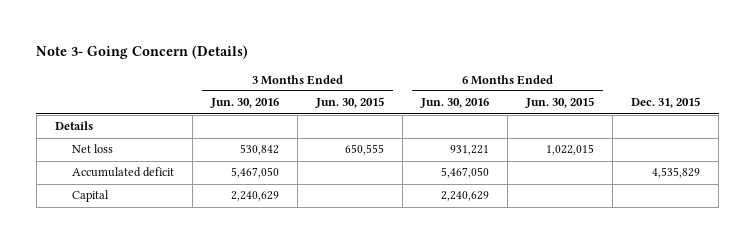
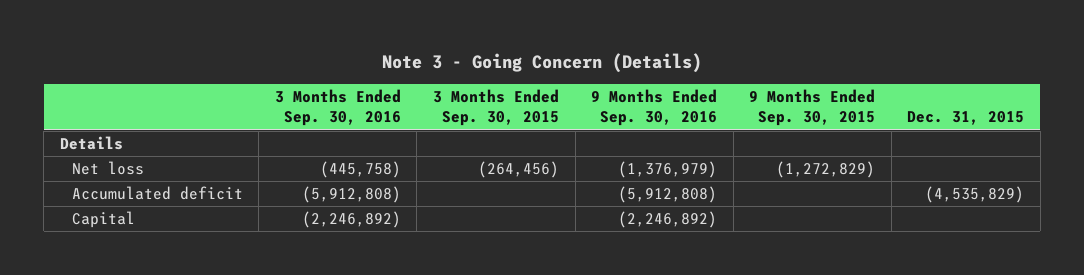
- Note 3- Going Concern (Details)
+ Note 3 - Going Concern (Details)
- | 3 Months Ended Jun. 30, 2016 | 3 Months Ended Jun. 30, 2015 | 6 Months Ended Jun. 30, 2016 | 6 Months Ended Jun. 30, 2015 | Dec. 31, 2015
+ | 3 Months Ended Sep. 30, 2016 | 3 Months Ended Sep. 30, 2015 | 9 Months Ended Sep. 30, 2016 | 9 Months Ended Sep. 30, 2015 | Dec. 31, 2015
- Accumulated deficit | 5,467,050 | | 5,467,050 | | 4,535,829
+ Accumulated deficit | (5,912,808) | | (5,912,808) | | (4,535,829)

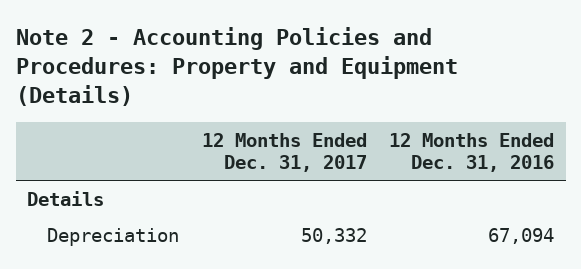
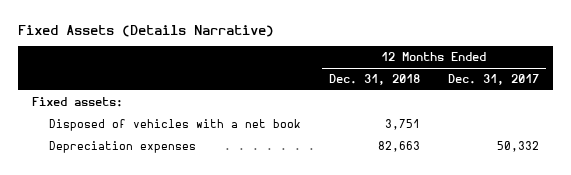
- Note 2 - Accounting Policies and Procedures: Property and Equipment (Details)
+ Fixed Assets (Details Narrative)
- | 12 Months Ended Dec. 31, 2017 | 12 Months Ended Dec. 31, 2016
+ | 12 Months Ended Dec. 31, 2018 | 12 Months Ended Dec. 31, 2017
- Details
- Depreciation | 50,332 | 67,094
+ Fixed assets:
+ Disposed of vehicles with a net book | 3,751 |
+ Depreciation expenses | 82,663 | 50,332

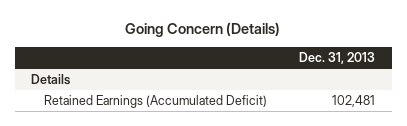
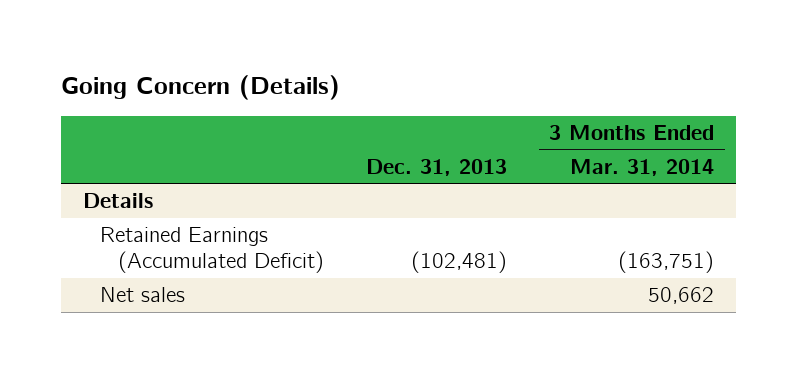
- | Dec. 31, 2013
+ | Dec. 31, 2013 | 3 Months Ended Mar. 31, 2014
- Retained Earnings (Accumulated Deficit) | 102,481
+ Retained Earnings (Accumulated Deficit) | (102,481) | (163,751)
+ Net sales | | 50,662

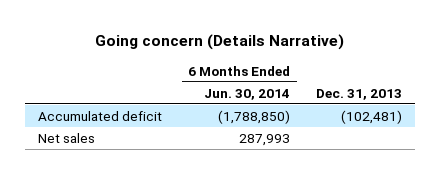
- Going Concern (Details)
+ Going concern (Details Narrative)
- | Dec. 31, 2013 | 3 Months Ended Mar. 31, 2014
+ | 6 Months Ended Jun. 30, 2014 | Dec. 31, 2013
- Details
- Retained Earnings (Accumulated Deficit) | (102,481) | (163,751)
+ Accumulated deficit | (1,788,850) | (102,481)

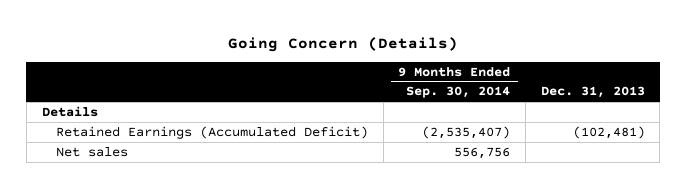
- Going concern (Details Narrative)
+ Going Concern (Details)
- | 6 Months Ended Jun. 30, 2014 | Dec. 31, 2013
+ | 9 Months Ended Sep. 30, 2014 | Dec. 31, 2013
- Accumulated deficit | (1,788,850) | (102,481)
+ Details
+ Retained Earnings (Accumulated Deficit) | (2,535,407) | (102,481)

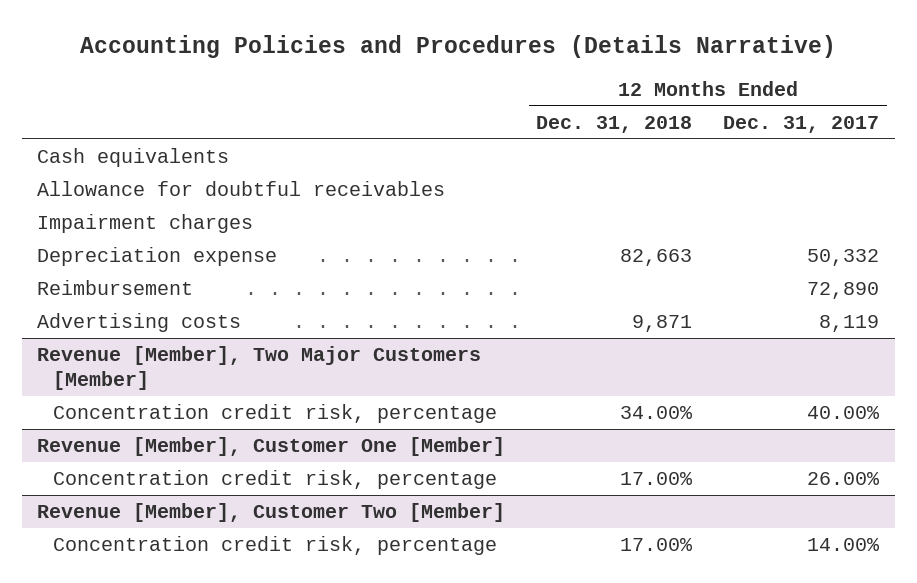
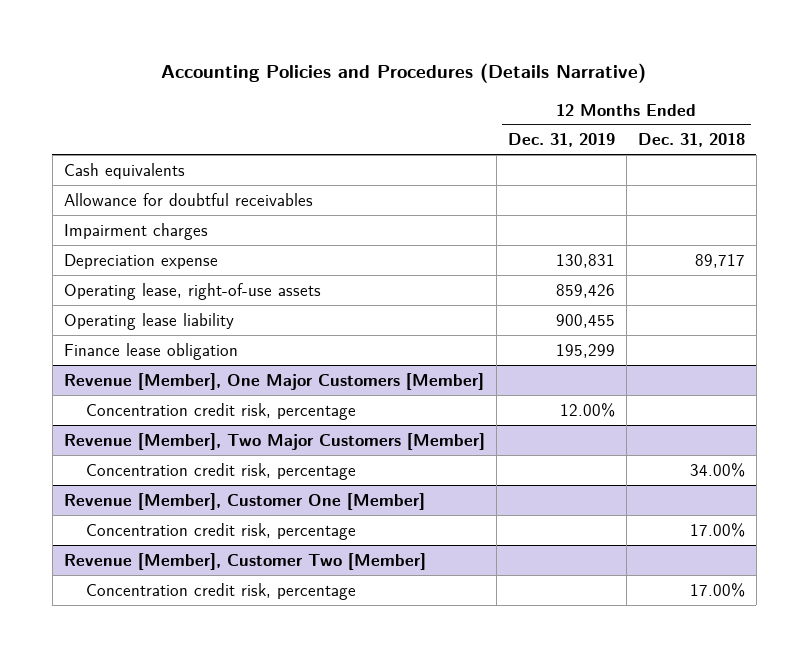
- | 12 Months Ended Dec. 31, 2018 | 12 Months Ended Dec. 31, 2017
+ | 12 Months Ended Dec. 31, 2019 | 12 Months Ended Dec. 31, 2018
- Depreciation expense | 82,663 | 50,332
- Reimbursement | | 72,890
- Advertising costs | 9,871 | 8,119
+ Depreciation expense | 130,831 | 89,717
+ Operating lease, right-of-use assets | 859,426 |
+ Operating lease liability | 900,455 |
+ Finance lease obligation | 195,299 |
+ Revenue [Member], One Major Customers [Member]
+ Concentration credit risk, percentage | 12.00% |

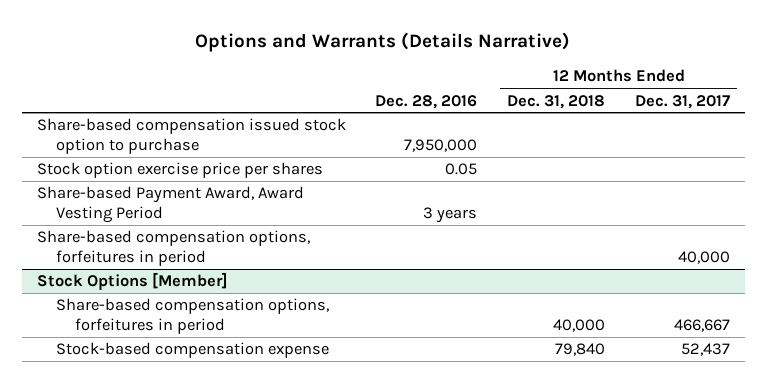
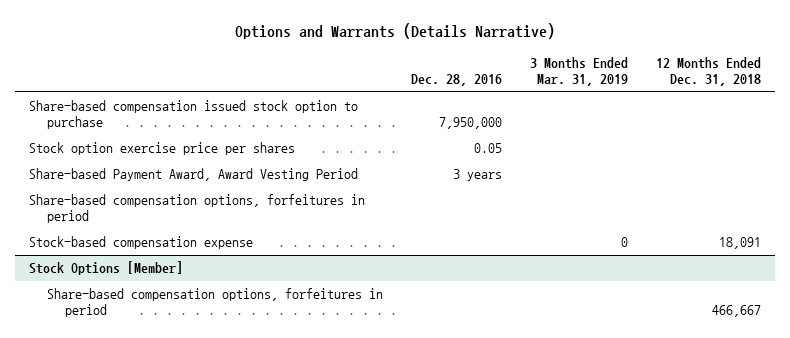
- | Dec. 28, 2016 | 12 Months Ended Dec. 31, 2018 | 12 Months Ended Dec. 31, 2017
+ | Dec. 28, 2016 | 3 Months Ended Mar. 31, 2019 | 12 Months Ended Dec. 31, 2018
+ Stock-based compensation expense | | 0 | 18,091
@ Stock Options [Member]
- Share-based compensation options, forfeitures in period | | 40,000 | 466,667
- Stock-based compensation expense | | 79,840 | 52,437
+ Share-based compensation options, forfeitures in period | | | 466,667

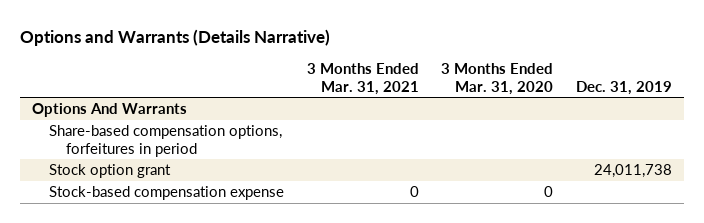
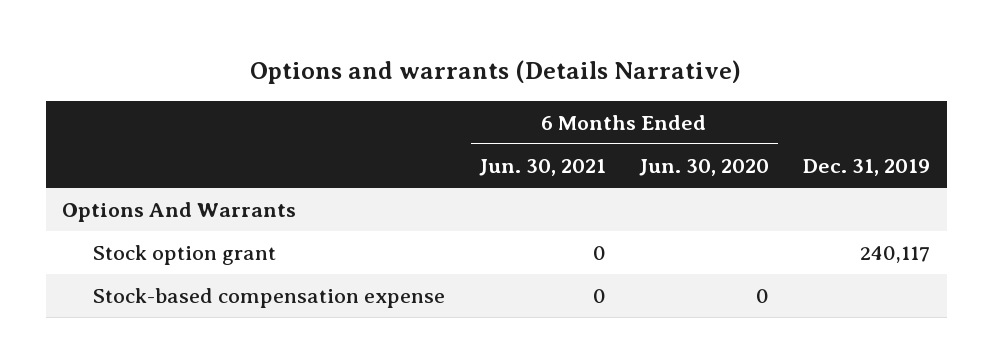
- Options and Warrants (Details Narrative)
+ Options and warrants (Details Narrative)
- | 3 Months Ended Mar. 31, 2021 | 3 Months Ended Mar. 31, 2020 | Dec. 31, 2019
+ | 6 Months Ended Jun. 30, 2021 | 6 Months Ended Jun. 30, 2020 | Dec. 31, 2019
- Share-based compensation options, forfeitures in period
- Stock option grant | | | 24,011,738
+ Stock option grant | 0 | | 240,117

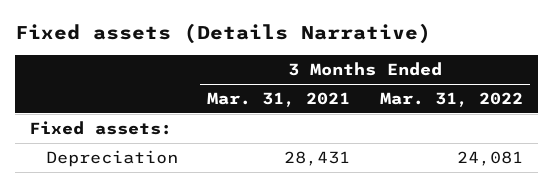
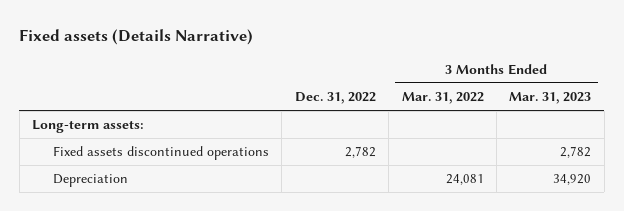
- | 3 Months Ended Mar. 31, 2021 | 3 Months Ended Mar. 31, 2022
+ | Dec. 31, 2022 | 3 Months Ended Mar. 31, 2022 | 3 Months Ended Mar. 31, 2023
- Fixed assets:
+ Long-term assets:
+ Fixed assets discontinued operations | 2,782 | | 2,782

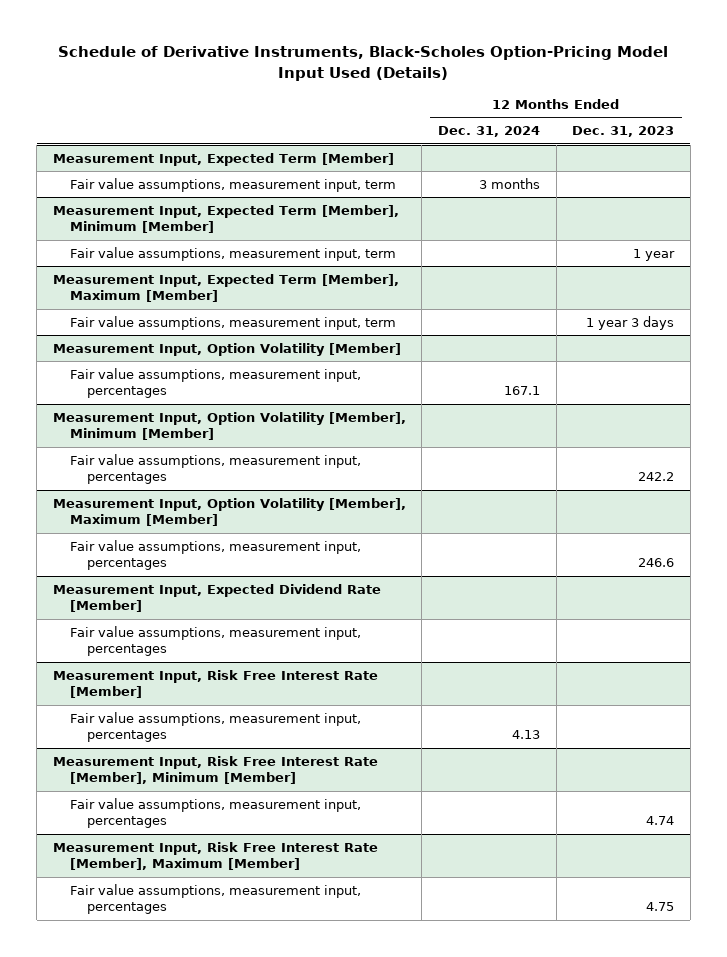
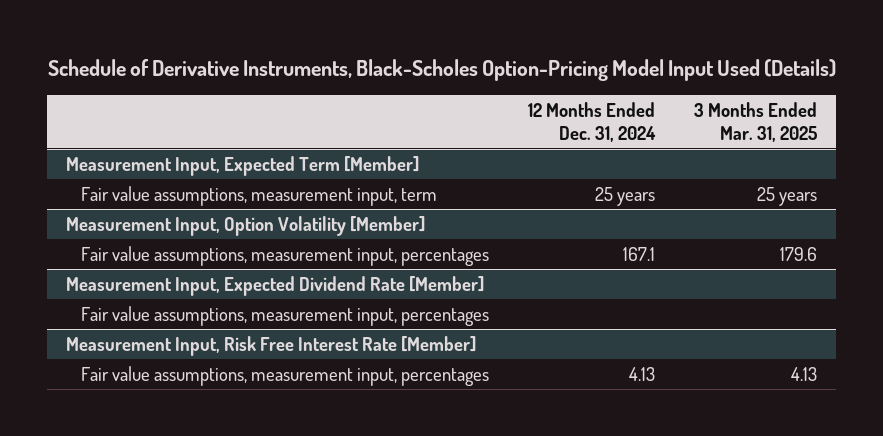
- | 12 Months Ended Dec. 31, 2024 | 12 Months Ended Dec. 31, 2023
+ | 12 Months Ended Dec. 31, 2024 | 3 Months Ended Mar. 31, 2025
@ Measurement Input, Expected Term [Member]
- Fair value assumptions, measurement input, term | 3 months |
- Measurement Input, Expected Term [Member], Minimum [Member]
- Fair value assumptions, measurement input, term | | 1 year
- Measurement Input, Expected Term [Member], Maximum [Member]
- Fair value assumptions, measurement input, term | | 1 year 3 days
@ Measurement Input, Expected Term [Member]
+ Fair value assumptions, measurement input, term | 25 years | 25 years
- Measurement Input, Option Volatility [Member], Minimum [Member]
- Fair value assumptions, measurement input, percentages | | 242.2
- Measurement Input, Option Volatility [Member], Maximum [Member]
- Fair value assumptions, measurement input, percentages | | 246.6
- Measurement Input, Risk Free Interest Rate [Member], Minimum [Member]
- Fair value assumptions, measurement input, percentages | | 4.74
- Measurement Input, Risk Free Interest Rate [Member], Maximum [Member]
- Fair value assumptions, measurement input, percentages | | 4.75

